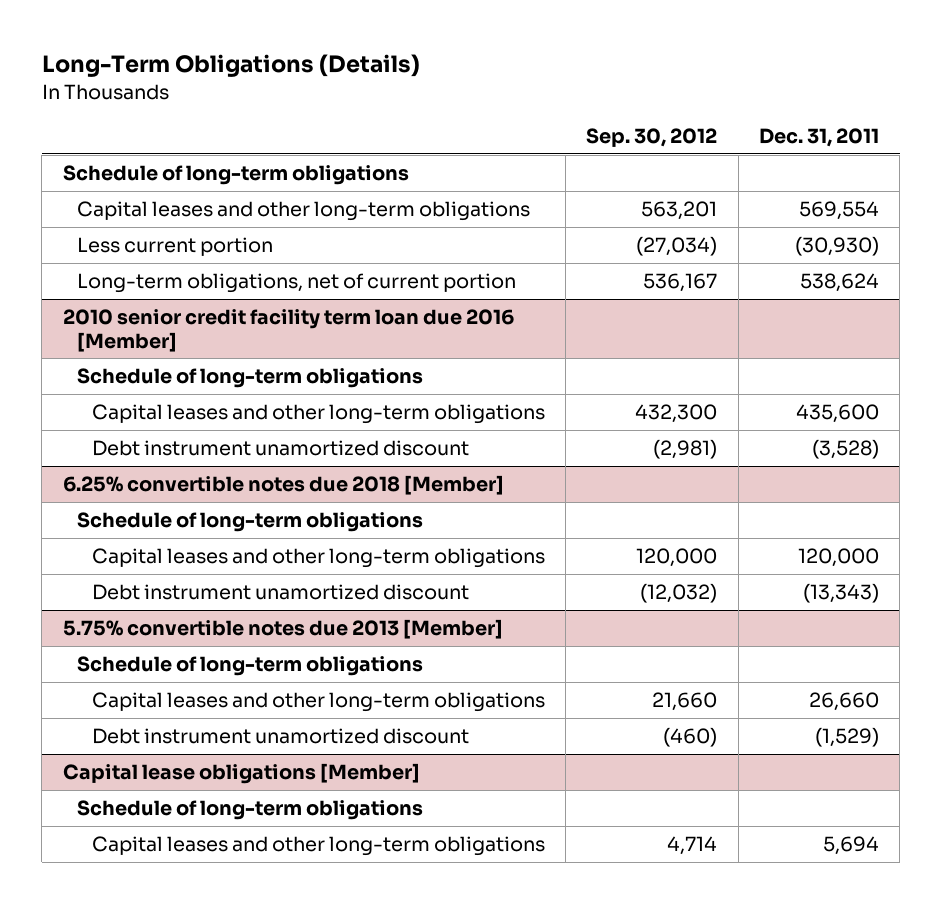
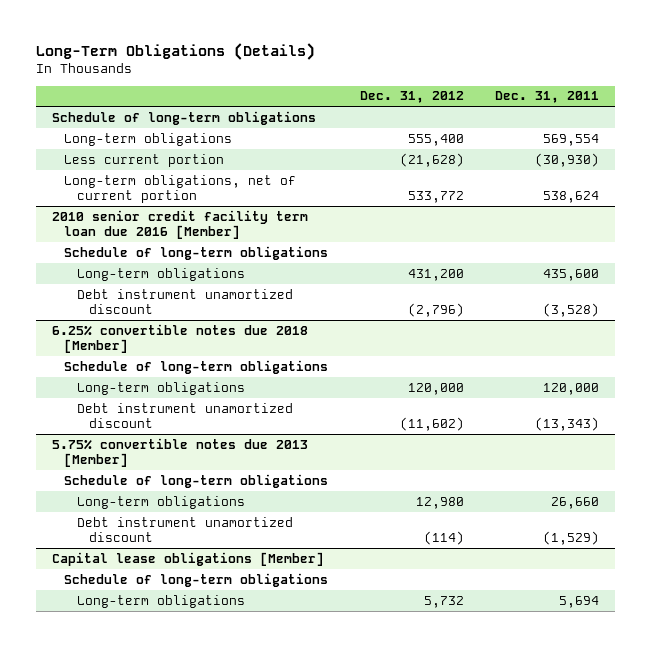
- | Sep. 30, 2012 | Dec. 31, 2011
+ | Dec. 31, 2012 | Dec. 31, 2011
- Capital leases and other long-term obligations | 563,201 | 569,554
+ Long-term obligations | 555,400 | 569,554
@ 2010 senior credit facility term loan due 2016 [Member]
- Capital leases and other long-term obligations | 432,300 | 435,600
+ Long-term obligations | 431,200 | 435,600
@ 6.25% convertible notes due 2018 [Member]
- Capital leases and other long-term obligations | 120,000 | 120,000
+ Long-term obligations | 120,000 | 120,000
@ 5.75% convertible notes due 2013 [Member]
- Capital leases and other long-term obligations | 21,660 | 26,660
+ Long-term obligations | 12,980 | 26,660
@ Capital lease obligations [Member]
- Capital leases and other long-term obligations | 4,714 | 5,694
+ Long-term obligations | 5,732 | 5,694

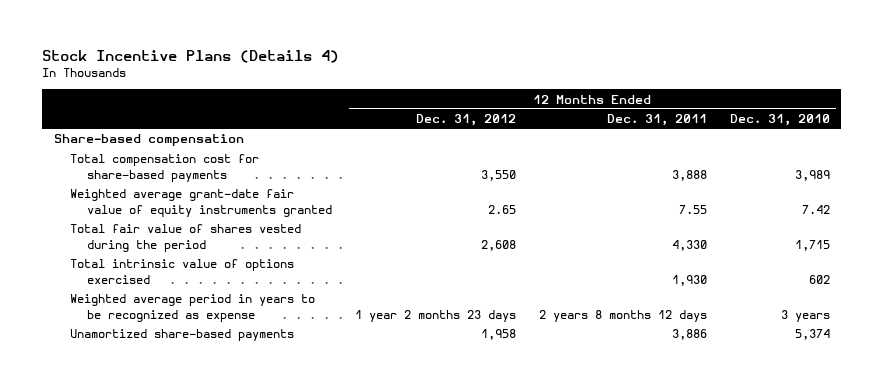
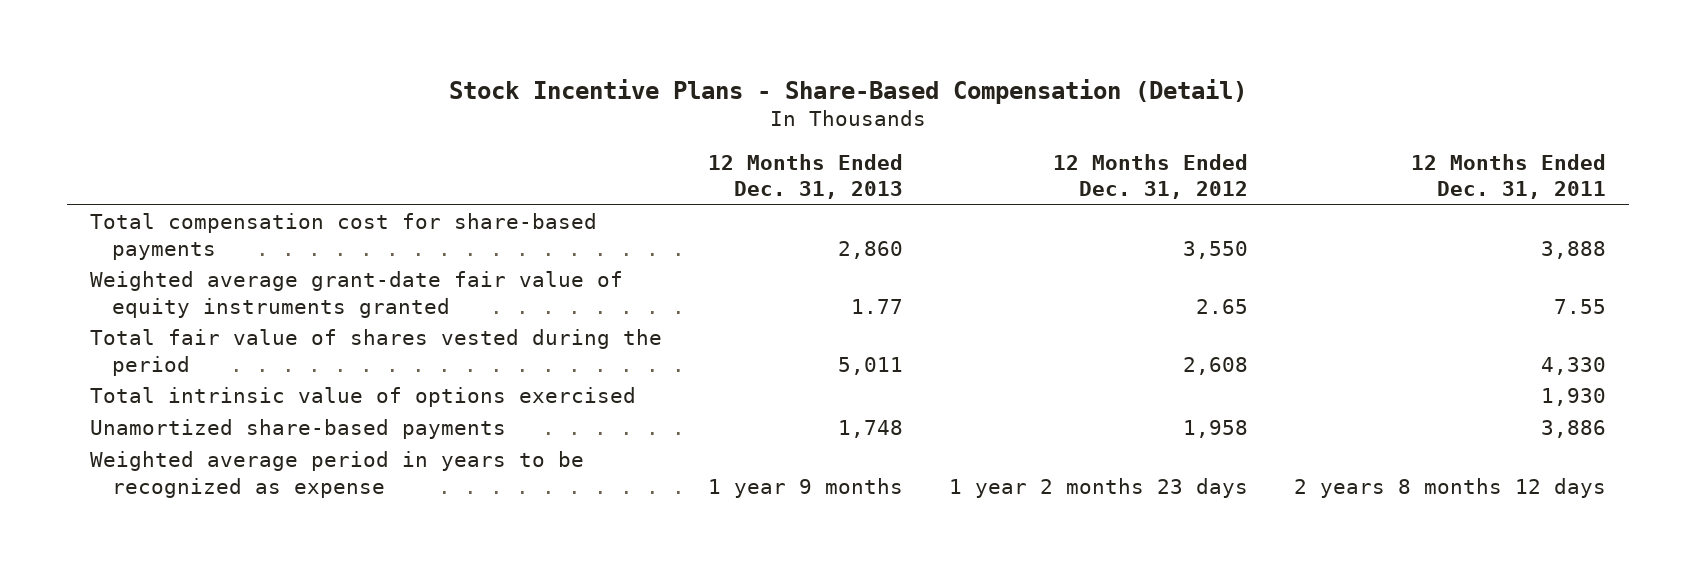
- Stock Incentive Plans (Details 4)
+ Stock Incentive Plans - Share-Based Compensation (Detail)
- | 12 Months Ended Dec. 31, 2012 | 12 Months Ended Dec. 31, 2011 | 12 Months Ended Dec. 31, 2010
+ | 12 Months Ended Dec. 31, 2013 | 12 Months Ended Dec. 31, 2012 | 12 Months Ended Dec. 31, 2011
- Share-based compensation
moved down: Weighted average period in years to be recognized as expense | 1 year 9 months | 1 year 2 months 23 days | 2 years 8 months 12 days

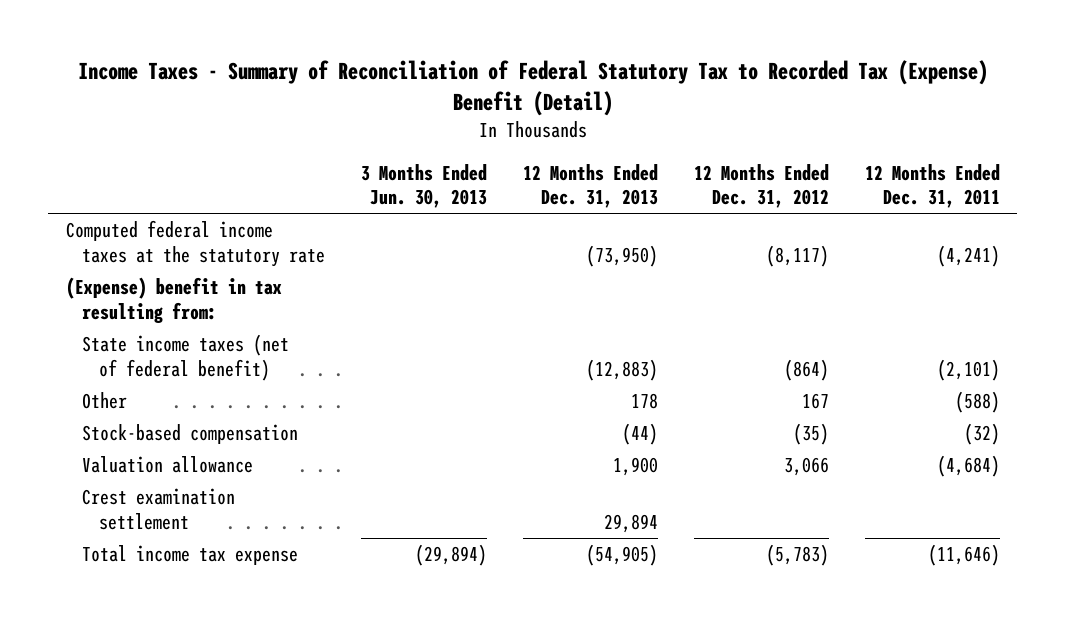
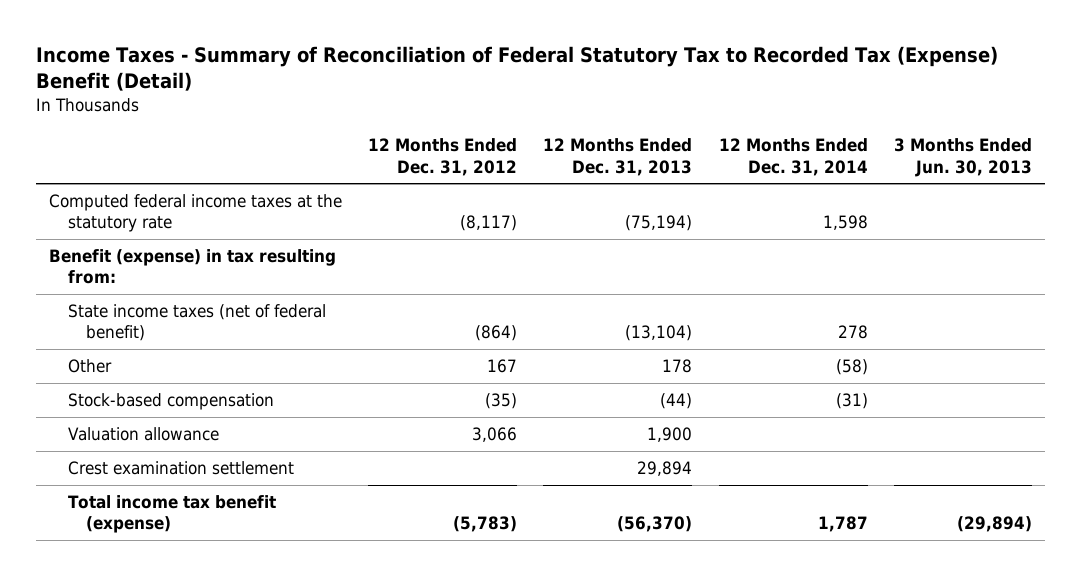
- | 3 Months Ended Jun. 30, 2013 | 12 Months Ended Dec. 31, 2013 | 12 Months Ended Dec. 31, 2012 | 12 Months Ended Dec. 31, 2011
+ | 12 Months Ended Dec. 31, 2012 | 12 Months Ended Dec. 31, 2013 | 12 Months Ended Dec. 31, 2014 | 3 Months Ended Jun. 30, 2013
- Computed federal income taxes at the statutory rate | | (73,950) | (8,117) | (4,241)
- (Expense) benefit in tax resulting from:
- State income taxes (net of federal benefit) | | (12,883) | (864) | (2,101)
+ Computed federal income taxes at the statutory rate | (8,117) | (75,194) | 1,598 |
+ Benefit (expense) in tax resulting from:
+ State income taxes (net of federal benefit) | (864) | (13,104) | 278 |
- Total income tax expense | (29,894) | (54,905) | (5,783) | (11,646)
+ Total income tax benefit (expense) | (5,783) | (56,370) | 1,787 | (29,894)

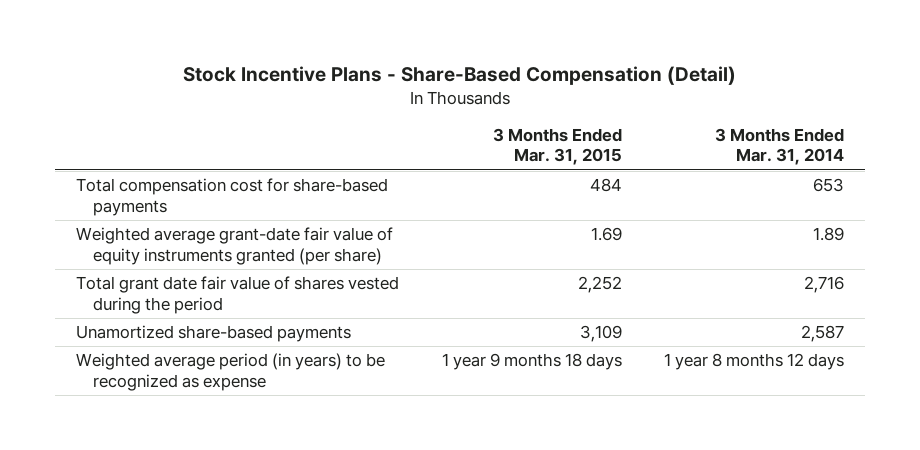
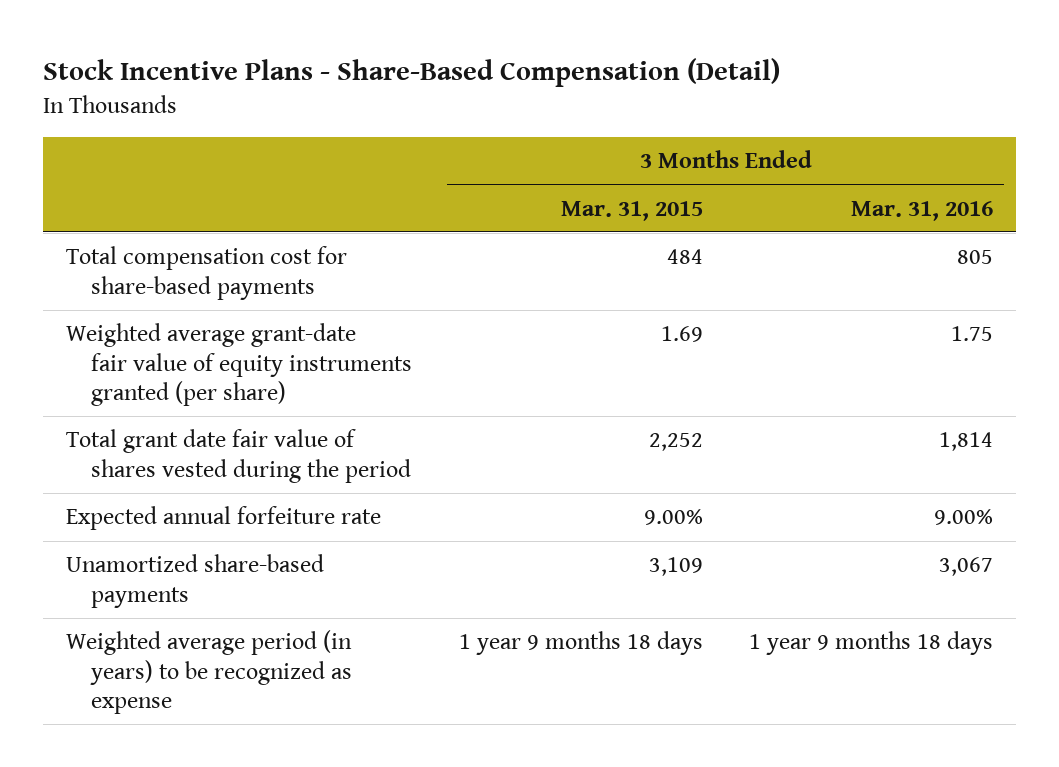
- | 3 Months Ended Mar. 31, 2015 | 3 Months Ended Mar. 31, 2014
+ | 3 Months Ended Mar. 31, 2015 | 3 Months Ended Mar. 31, 2016
+ Expected annual forfeiture rate | 9.00% | 9.00%

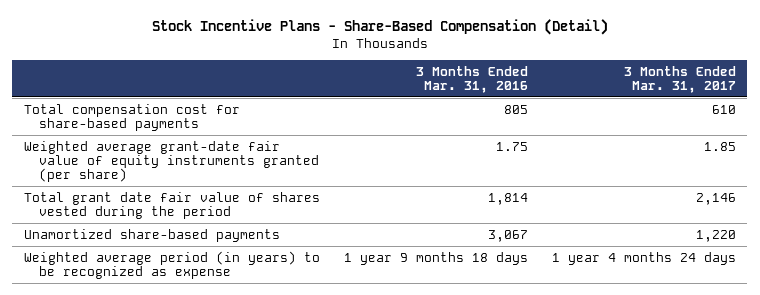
- | 3 Months Ended Mar. 31, 2015 | 3 Months Ended Mar. 31, 2016
+ | 3 Months Ended Mar. 31, 2016 | 3 Months Ended Mar. 31, 2017
- Expected annual forfeiture rate | 9.00% | 9.00%

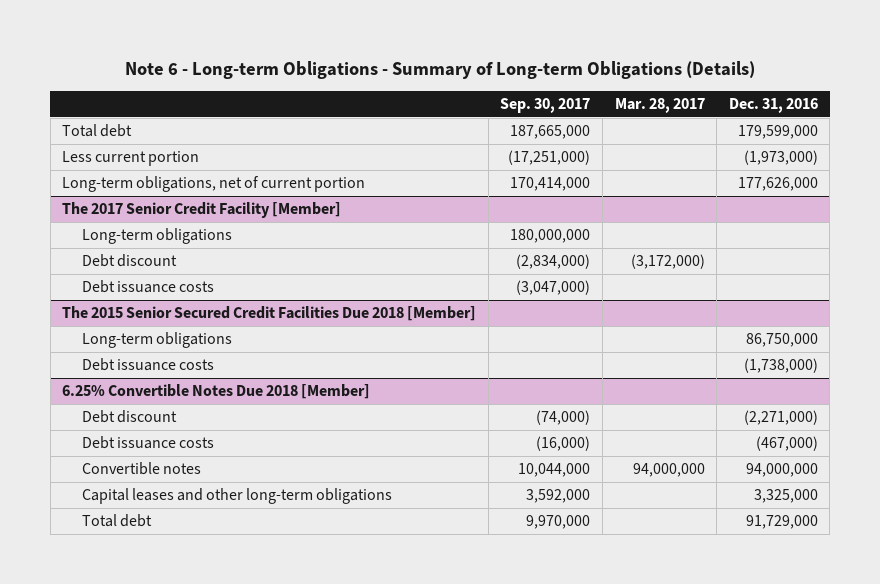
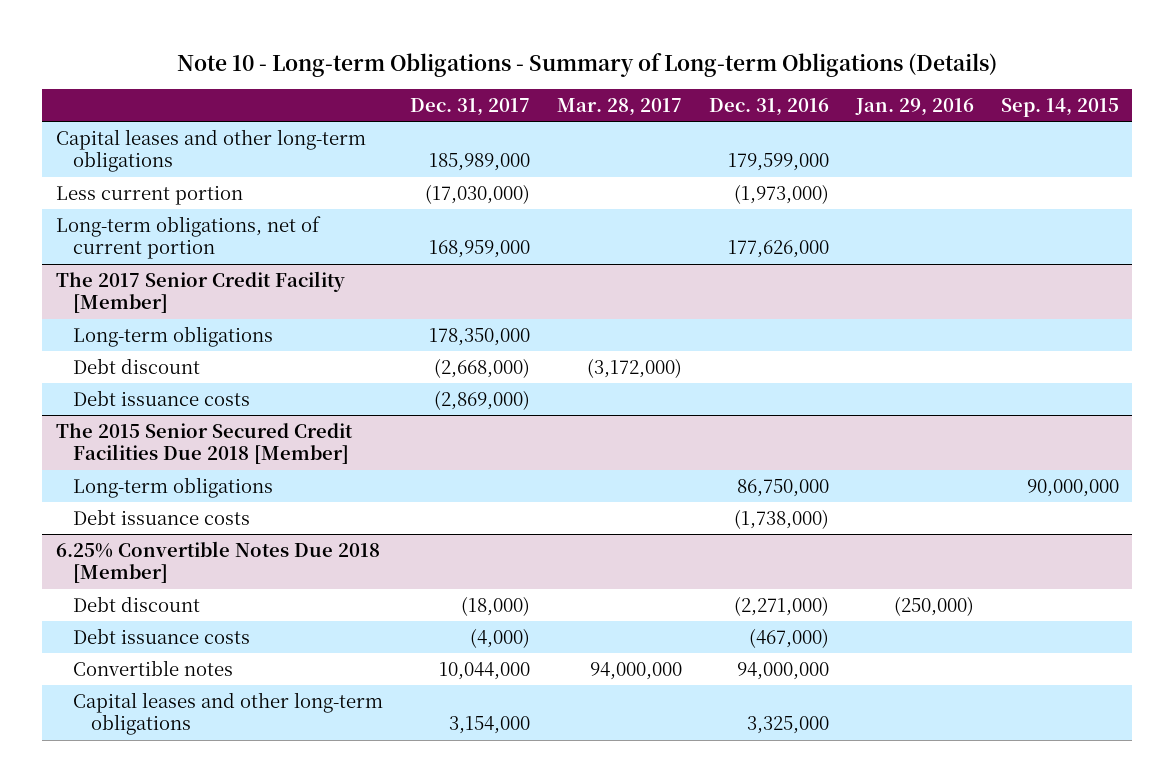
- Note 6 - Long-term Obligations - Summary of Long-term Obligations (Details)
+ Note 10 - Long-term Obligations - Summary of Long-term Obligations (Details)
- | Sep. 30, 2017 | Mar. 28, 2017 | Dec. 31, 2016
+ | Dec. 31, 2017 | Mar. 28, 2017 | Dec. 31, 2016 | Jan. 29, 2016 | Sep. 14, 2015
- Total debt | 187,665,000 | | 179,599,000
+ Capital leases and other long-term obligations | 185,989,000 | | 179,599,000 | |
@ 6.25% Convertible Notes Due 2018 [Member]
- Total debt | 9,970,000 | | 91,729,000

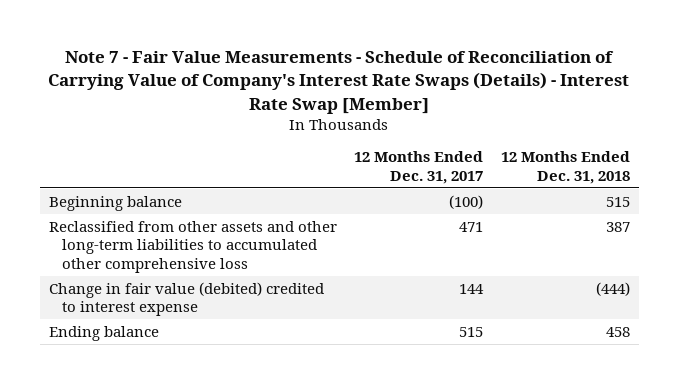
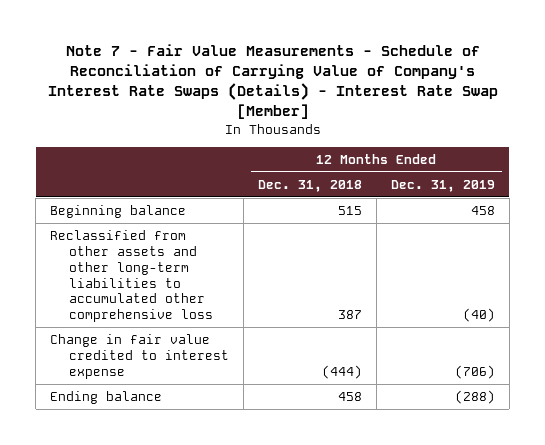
- | 12 Months Ended Dec. 31, 2017 | 12 Months Ended Dec. 31, 2018
+ | 12 Months Ended Dec. 31, 2018 | 12 Months Ended Dec. 31, 2019
- Change in fair value (debited) credited to interest expense | 144 | (444)
+ Change in fair value credited to interest expense | (444) | (706)

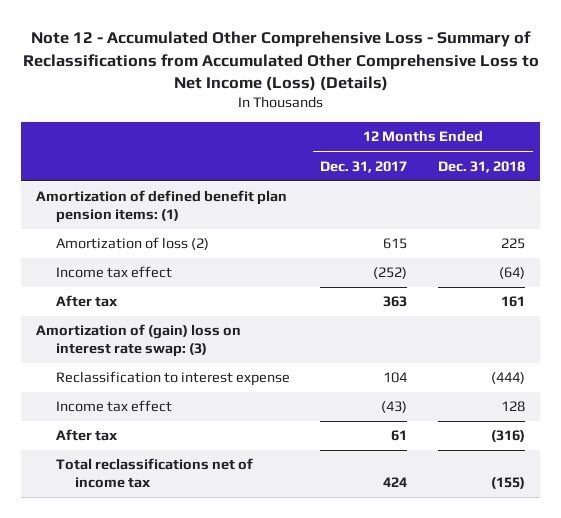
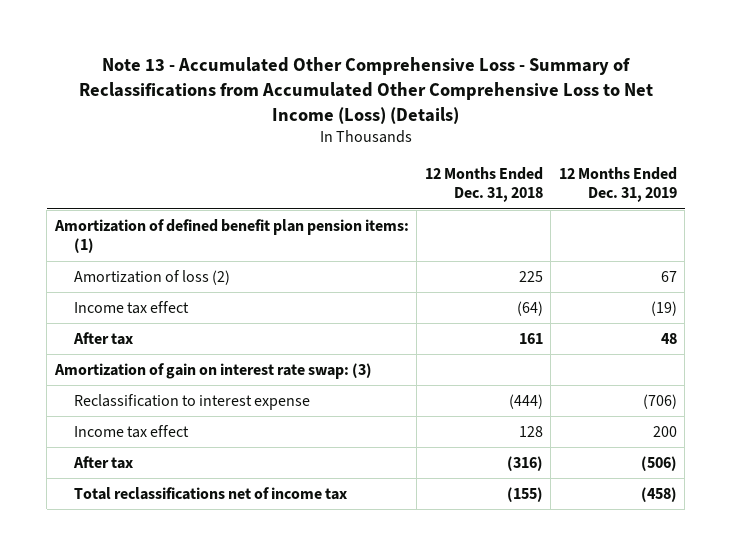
- Note 12 - Accumulated Other Comprehensive Loss - Summary of Reclassifications from Accumulated Other Comprehensive Loss to Net Income (Loss) (Details)
+ Note 13 - Accumulated Other Comprehensive Loss - Summary of Reclassifications from Accumulated Other Comprehensive Loss to Net Income (Loss) (Details)
- | 12 Months Ended Dec. 31, 2017 | 12 Months Ended Dec. 31, 2018
+ | 12 Months Ended Dec. 31, 2018 | 12 Months Ended Dec. 31, 2019
- Amortization of (gain) loss on interest rate swap: (3)
+ Amortization of gain on interest rate swap: (3)

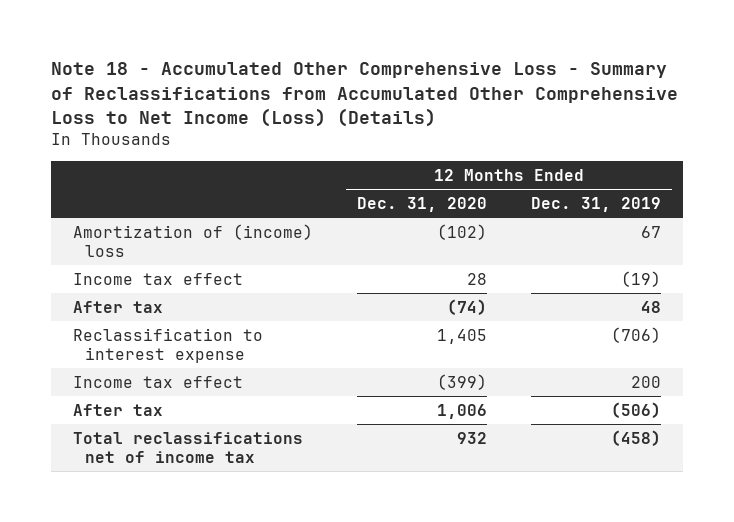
- Note 13 - Accumulated Other Comprehensive Loss - Summary of Reclassifications from Accumulated Other Comprehensive Loss to Net Income (Loss) (Details)
+ Note 18 - Accumulated Other Comprehensive Loss - Summary of Reclassifications from Accumulated Other Comprehensive Loss to Net Income (Loss) (Details)
- | 12 Months Ended Dec. 31, 2018 | 12 Months Ended Dec. 31, 2019
+ | 12 Months Ended Dec. 31, 2020 | 12 Months Ended Dec. 31, 2019
- Amortization of defined benefit plan pension items: (1)
- Amortization of loss (2) | 225 | 67
+ Amortization of (income) loss | (102) | 67
- Amortization of gain on interest rate swap: (3)

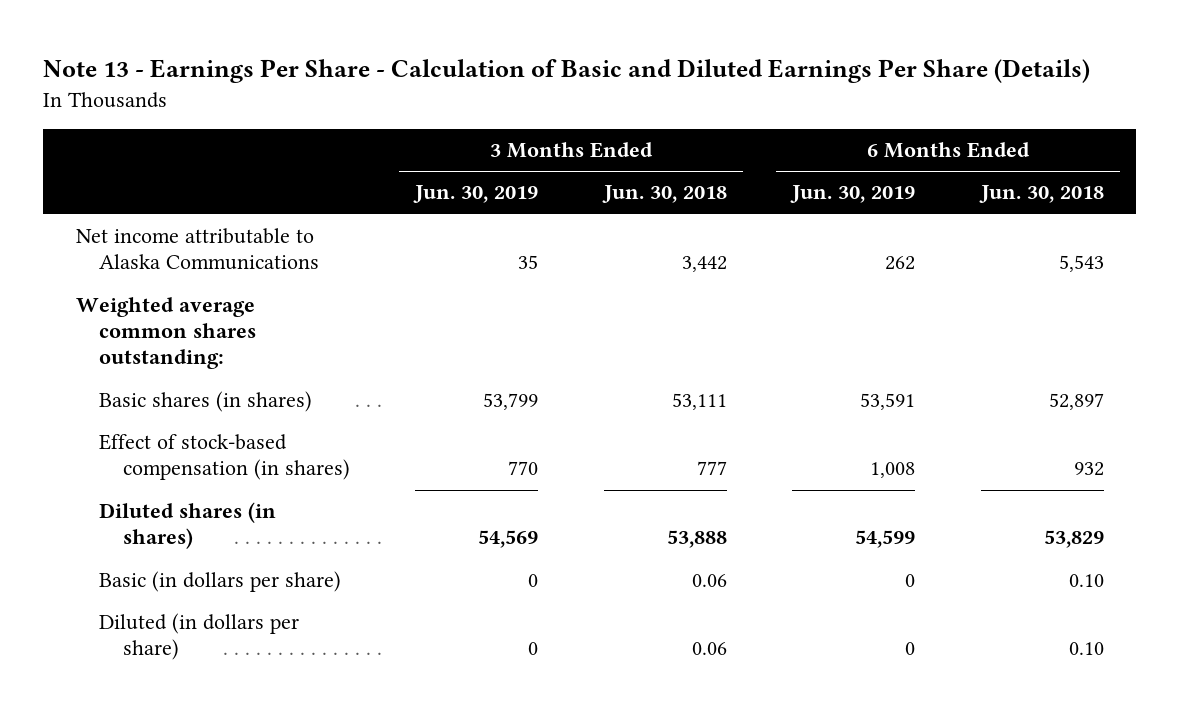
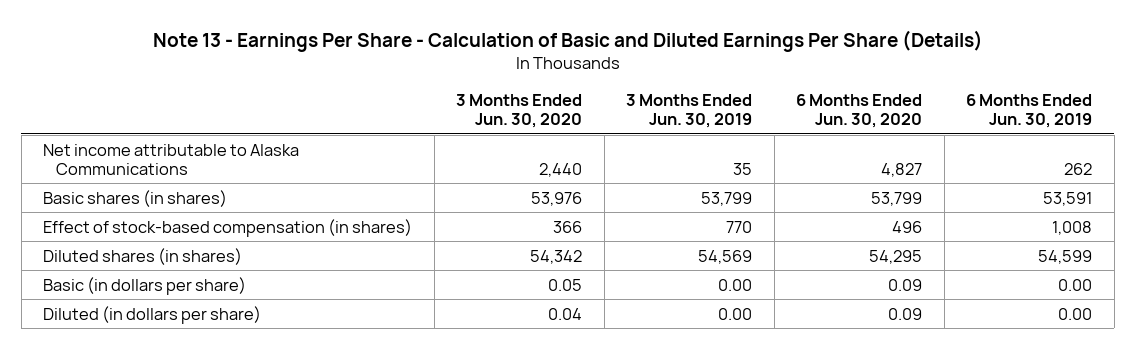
- | 3 Months Ended Jun. 30, 2019 | 3 Months Ended Jun. 30, 2018 | 6 Months Ended Jun. 30, 2019 | 6 Months Ended Jun. 30, 2018
+ | 3 Months Ended Jun. 30, 2020 | 3 Months Ended Jun. 30, 2019 | 6 Months Ended Jun. 30, 2020 | 6 Months Ended Jun. 30, 2019
- Weighted average common shares outstanding:
- Basic (in dollars per share) | 0 | 0.06 | 0 | 0.10
- Diluted (in dollars per share) | 0 | 0.06 | 0 | 0.10
+ Basic (in dollars per share) | 0.05 | 0.00 | 0.09 | 0.00
+ Diluted (in dollars per share) | 0.04 | 0.00 | 0.09 | 0.00

